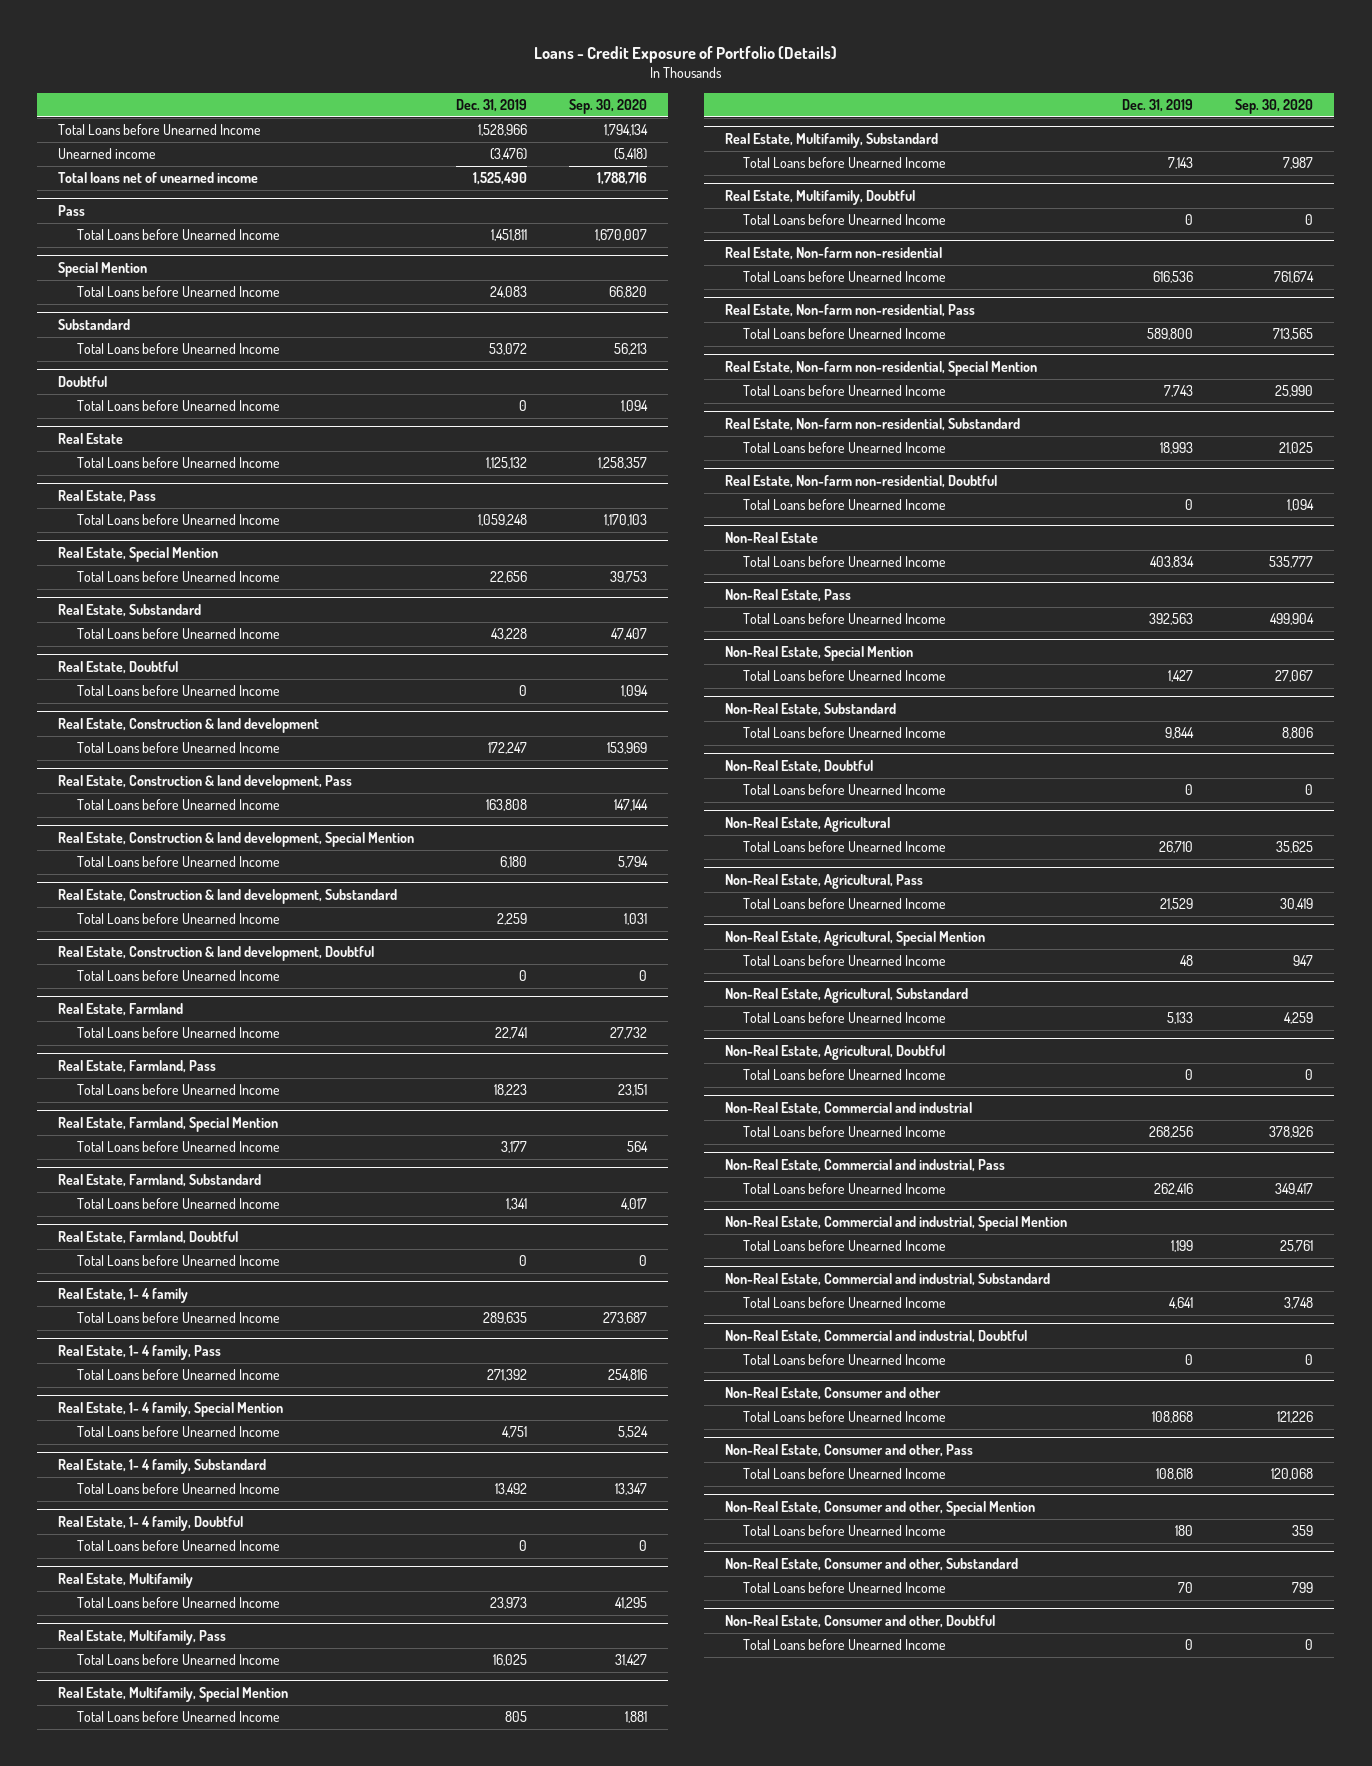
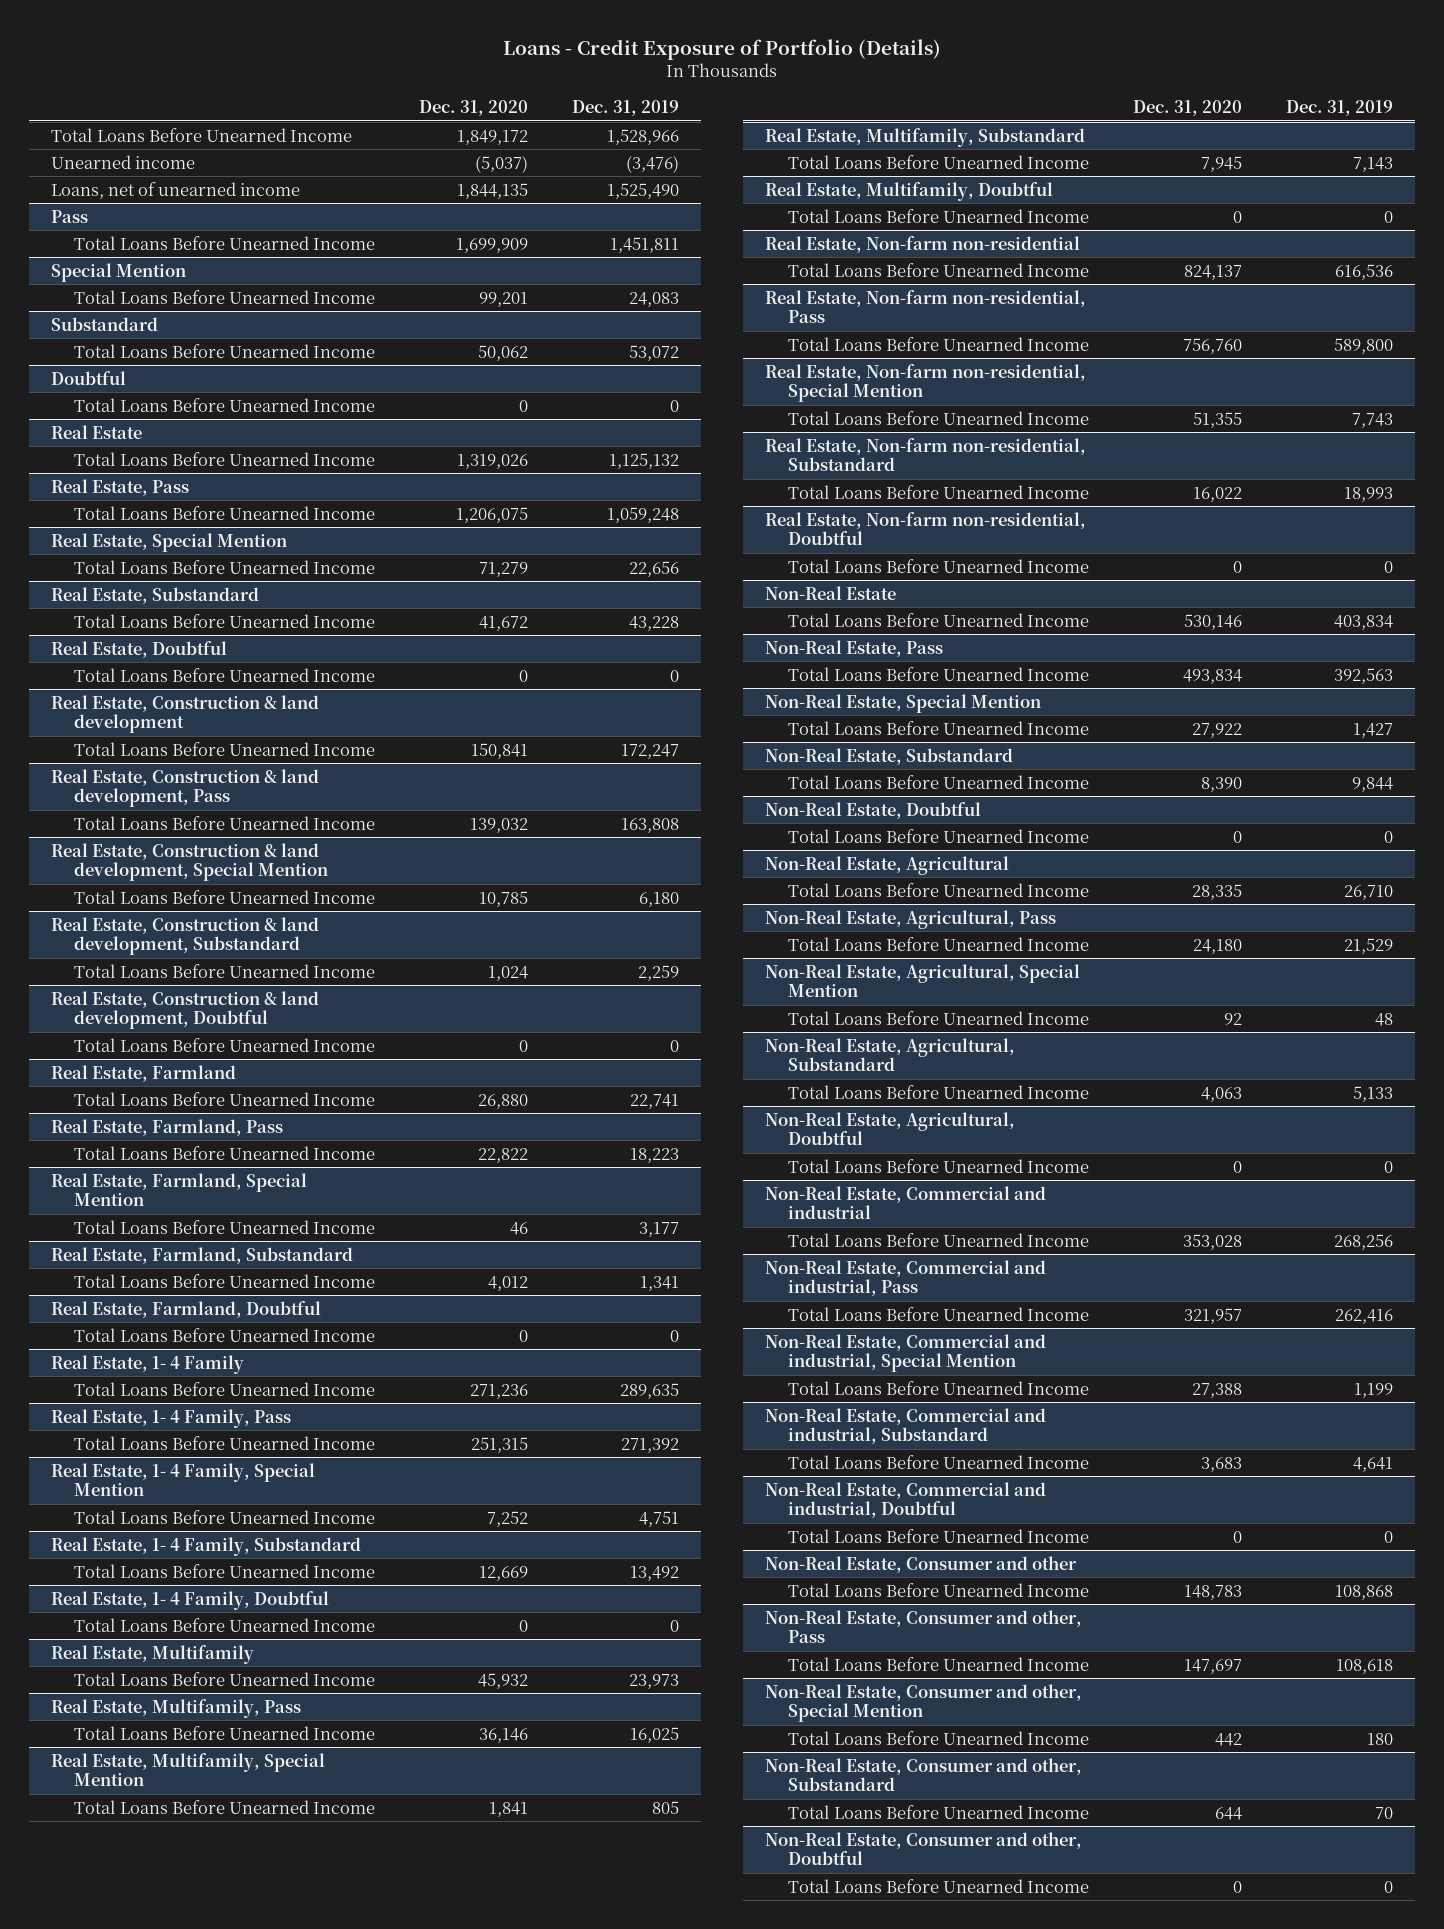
- | Dec. 31, 2019 | Sep. 30, 2020
+ | Dec. 31, 2020 | Dec. 31, 2019
- Total Loans before Unearned Income | 1,528,966 | 1,794,134
+ Total Loans Before Unearned Income | 1,849,172 | 1,528,966
- Total loans net of unearned income | 1,525,490 | 1,788,716
+ Loans, net of unearned income | 1,844,135 | 1,525,490
@ Pass
- Total Loans before Unearned Income | 1,451,811 | 1,670,007
+ Total Loans Before Unearned Income | 1,699,909 | 1,451,811
@ Special Mention
- Total Loans before Unearned Income | 24,083 | 66,820
+ Total Loans Before Unearned Income | 99,201 | 24,083
@ Substandard
- Total Loans before Unearned Income | 53,072 | 56,213
+ Total Loans Before Unearned Income | 50,062 | 53,072
@ Doubtful
- Total Loans before Unearned Income | 0 | 1,094
+ Total Loans Before Unearned Income | 0 | 0
@ Real Estate
- Total Loans before Unearned Income | 1,125,132 | 1,258,357
+ Total Loans Before Unearned Income | 1,319,026 | 1,125,132
@ Real Estate, Pass
- Total Loans before Unearned Income | 1,059,248 | 1,170,103
+ Total Loans Before Unearned Income | 1,206,075 | 1,059,248
@ Real Estate, Special Mention
- Total Loans before Unearned Income | 22,656 | 39,753
+ Total Loans Before Unearned Income | 71,279 | 22,656
@ Real Estate, Substandard
- Total Loans before Unearned Income | 43,228 | 47,407
+ Total Loans Before Unearned Income | 41,672 | 43,228
@ Real Estate, Doubtful
- Total Loans before Unearned Income | 0 | 1,094
+ Total Loans Before Unearned Income | 0 | 0
@ Real Estate, Construction & land development
- Total Loans before Unearned Income | 172,247 | 153,969
+ Total Loans Before Unearned Income | 150,841 | 172,247
@ Real Estate, Construction & land development, Pass
- Total Loans before Unearned Income | 163,808 | 147,144
+ Total Loans Before Unearned Income | 139,032 | 163,808
@ Real Estate, Construction & land development, Special Mention
- Total Loans before Unearned Income | 6,180 | 5,794
+ Total Loans Before Unearned Income | 10,785 | 6,180
@ Real Estate, Construction & land development, Substandard
- Total Loans before Unearned Income | 2,259 | 1,031
+ Total Loans Before Unearned Income | 1,024 | 2,259
@ Real Estate, Construction & land development, Doubtful
- Total Loans before Unearned Income | 0 | 0
+ Total Loans Before Unearned Income | 0 | 0
@ Real Estate, Farmland
- Total Loans before Unearned Income | 22,741 | 27,732
+ Total Loans Before Unearned Income | 26,880 | 22,741
@ Real Estate, Farmland, Pass
- Total Loans before Unearned Income | 18,223 | 23,151
+ Total Loans Before Unearned Income | 22,822 | 18,223
@ Real Estate, Farmland, Special Mention
- Total Loans before Unearned Income | 3,177 | 564
+ Total Loans Before Unearned Income | 46 | 3,177
@ Real Estate, Farmland, Substandard
- Total Loans before Unearned Income | 1,341 | 4,017
+ Total Loans Before Unearned Income | 4,012 | 1,341
@ Real Estate, Farmland, Doubtful
- Total Loans before Unearned Income | 0 | 0
- Real Estate, 1- 4 family
- Total Loans before Unearned Income | 289,635 | 273,687
- Real Estate, 1- 4 family, Pass
- Total Loans before Unearned Income | 271,392 | 254,816
- Real Estate, 1- 4 family, Special Mention
- Total Loans before Unearned Income | 4,751 | 5,524
- Real Estate, 1- 4 family, Substandard
- Total Loans before Unearned Income | 13,492 | 13,347
- Real Estate, 1- 4 family, Doubtful
- Total Loans before Unearned Income | 0 | 0
@ Real Estate, Farmland, Doubtful
+ Total Loans Before Unearned Income | 0 | 0
+ Real Estate, 1- 4 Family
+ Total Loans Before Unearned Income | 271,236 | 289,635
+ Real Estate, 1- 4 Family, Pass
+ Total Loans Before Unearned Income | 251,315 | 271,392
+ Real Estate, 1- 4 Family, Special Mention
+ Total Loans Before Unearned Income | 7,252 | 4,751
+ Real Estate, 1- 4 Family, Substandard
+ Total Loans Before Unearned Income | 12,669 | 13,492
+ Real Estate, 1- 4 Family, Doubtful
+ Total Loans Before Unearned Income | 0 | 0
@ Real Estate, Multifamily
- Total Loans before Unearned Income | 23,973 | 41,295
+ Total Loans Before Unearned Income | 45,932 | 23,973
@ Real Estate, Multifamily, Pass
- Total Loans before Unearned Income | 16,025 | 31,427
+ Total Loans Before Unearned Income | 36,146 | 16,025
@ Real Estate, Multifamily, Special Mention
- Total Loans before Unearned Income | 805 | 1,881
+ Total Loans Before Unearned Income | 1,841 | 805
@ Real Estate, Multifamily, Substandard
- Total Loans before Unearned Income | 7,143 | 7,987
+ Total Loans Before Unearned Income | 7,945 | 7,143
@ Real Estate, Multifamily, Doubtful
- Total Loans before Unearned Income | 0 | 0
+ Total Loans Before Unearned Income | 0 | 0
@ Real Estate, Non-farm non-residential
- Total Loans before Unearned Income | 616,536 | 761,674
+ Total Loans Before Unearned Income | 824,137 | 616,536
@ Real Estate, Non-farm non-residential, Pass
- Total Loans before Unearned Income | 589,800 | 713,565
+ Total Loans Before Unearned Income | 756,760 | 589,800
@ Real Estate, Non-farm non-residential, Special Mention
- Total Loans before Unearned Income | 7,743 | 25,990
+ Total Loans Before Unearned Income | 51,355 | 7,743
@ Real Estate, Non-farm non-residential, Substandard
- Total Loans before Unearned Income | 18,993 | 21,025
+ Total Loans Before Unearned Income | 16,022 | 18,993
@ Real Estate, Non-farm non-residential, Doubtful
- Total Loans before Unearned Income | 0 | 1,094
+ Total Loans Before Unearned Income | 0 | 0
@ Non-Real Estate
- Total Loans before Unearned Income | 403,834 | 535,777
+ Total Loans Before Unearned Income | 530,146 | 403,834
@ Non-Real Estate, Pass
- Total Loans before Unearned Income | 392,563 | 499,904
+ Total Loans Before Unearned Income | 493,834 | 392,563
@ Non-Real Estate, Special Mention
- Total Loans before Unearned Income | 1,427 | 27,067
+ Total Loans Before Unearned Income | 27,922 | 1,427
@ Non-Real Estate, Substandard
- Total Loans before Unearned Income | 9,844 | 8,806
+ Total Loans Before Unearned Income | 8,390 | 9,844
@ Non-Real Estate, Doubtful
- Total Loans before Unearned Income | 0 | 0
+ Total Loans Before Unearned Income | 0 | 0
@ Non-Real Estate, Agricultural
- Total Loans before Unearned Income | 26,710 | 35,625
+ Total Loans Before Unearned Income | 28,335 | 26,710
@ Non-Real Estate, Agricultural, Pass
- Total Loans before Unearned Income | 21,529 | 30,419
+ Total Loans Before Unearned Income | 24,180 | 21,529
@ Non-Real Estate, Agricultural, Special Mention
- Total Loans before Unearned Income | 48 | 947
+ Total Loans Before Unearned Income | 92 | 48
@ Non-Real Estate, Agricultural, Substandard
- Total Loans before Unearned Income | 5,133 | 4,259
+ Total Loans Before Unearned Income | 4,063 | 5,133
@ Non-Real Estate, Agricultural, Doubtful
- Total Loans before Unearned Income | 0 | 0
+ Total Loans Before Unearned Income | 0 | 0
@ Non-Real Estate, Commercial and industrial
- Total Loans before Unearned Income | 268,256 | 378,926
+ Total Loans Before Unearned Income | 353,028 | 268,256
@ Non-Real Estate, Commercial and industrial, Pass
- Total Loans before Unearned Income | 262,416 | 349,417
+ Total Loans Before Unearned Income | 321,957 | 262,416
@ Non-Real Estate, Commercial and industrial, Special Mention
- Total Loans before Unearned Income | 1,199 | 25,761
+ Total Loans Before Unearned Income | 27,388 | 1,199
@ Non-Real Estate, Commercial and industrial, Substandard
- Total Loans before Unearned Income | 4,641 | 3,748
+ Total Loans Before Unearned Income | 3,683 | 4,641
@ Non-Real Estate, Commercial and industrial, Doubtful
- Total Loans before Unearned Income | 0 | 0
+ Total Loans Before Unearned Income | 0 | 0
@ Non-Real Estate, Consumer and other
- Total Loans before Unearned Income | 108,868 | 121,226
+ Total Loans Before Unearned Income | 148,783 | 108,868
@ Non-Real Estate, Consumer and other, Pass
- Total Loans before Unearned Income | 108,618 | 120,068
+ Total Loans Before Unearned Income | 147,697 | 108,618
@ Non-Real Estate, Consumer and other, Special Mention
- Total Loans before Unearned Income | 180 | 359
+ Total Loans Before Unearned Income | 442 | 180
@ Non-Real Estate, Consumer and other, Substandard
- Total Loans before Unearned Income | 70 | 799
+ Total Loans Before Unearned Income | 644 | 70
@ Non-Real Estate, Consumer and other, Doubtful
- Total Loans before Unearned Income | 0 | 0
+ Total Loans Before Unearned Income | 0 | 0

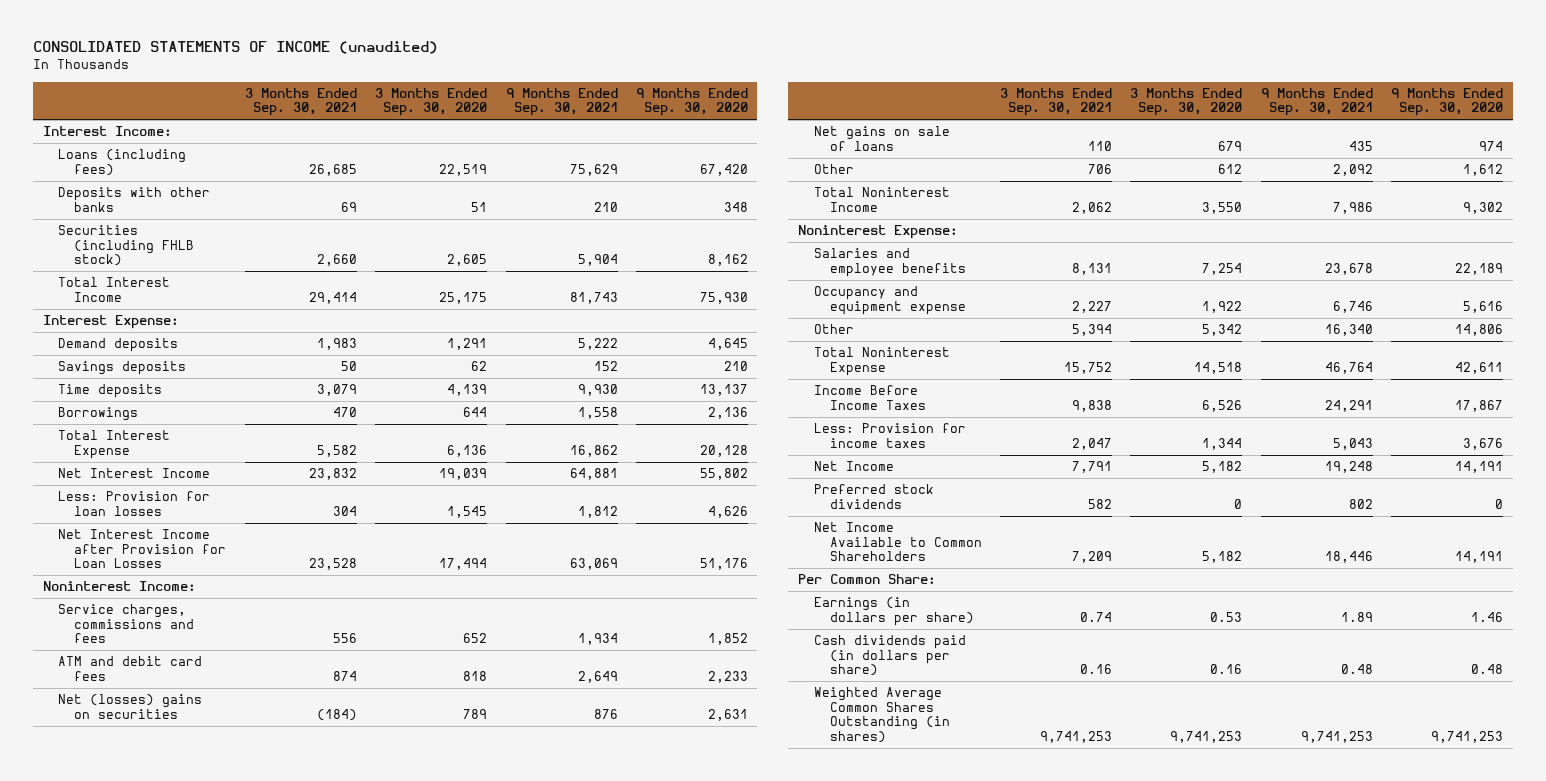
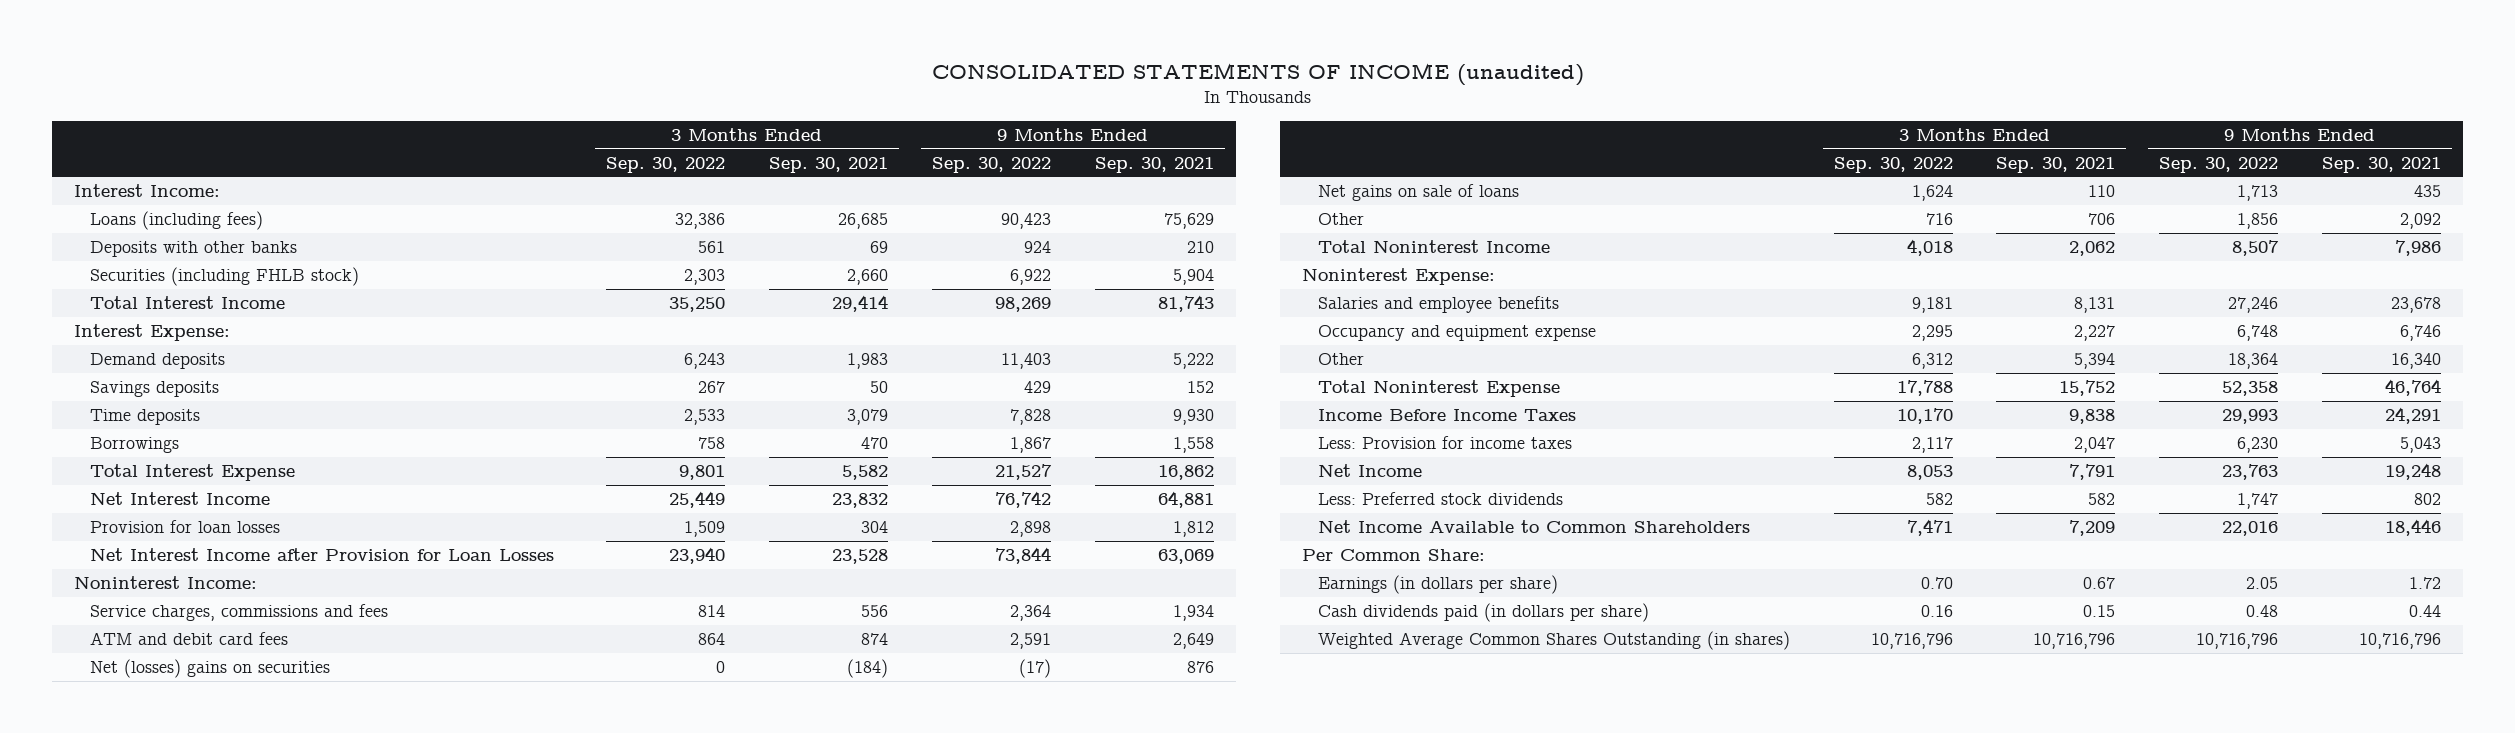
- | 3 Months Ended Sep. 30, 2021 | 3 Months Ended Sep. 30, 2020 | 9 Months Ended Sep. 30, 2021 | 9 Months Ended Sep. 30, 2020
+ | 3 Months Ended Sep. 30, 2022 | 3 Months Ended Sep. 30, 2021 | 9 Months Ended Sep. 30, 2022 | 9 Months Ended Sep. 30, 2021
- Less: Provision for loan losses | 304 | 1,545 | 1,812 | 4,626
+ Provision for loan losses | 1,509 | 304 | 2,898 | 1,812
- Preferred stock dividends | 582 | 0 | 802 | 0
+ Less: Preferred stock dividends | 582 | 582 | 1,747 | 802
- Earnings (in dollars per share) | 0.74 | 0.53 | 1.89 | 1.46
- Cash dividends paid (in dollars per share) | 0.16 | 0.16 | 0.48 | 0.48
- Weighted Average Common Shares Outstanding (in shares) | 9,741,253 | 9,741,253 | 9,741,253 | 9,741,253
+ Earnings (in dollars per share) | 0.70 | 0.67 | 2.05 | 1.72
+ Cash dividends paid (in dollars per share) | 0.16 | 0.15 | 0.48 | 0.44
+ Weighted Average Common Shares Outstanding (in shares) | 10,716,796 | 10,716,796 | 10,716,796 | 10,716,796

